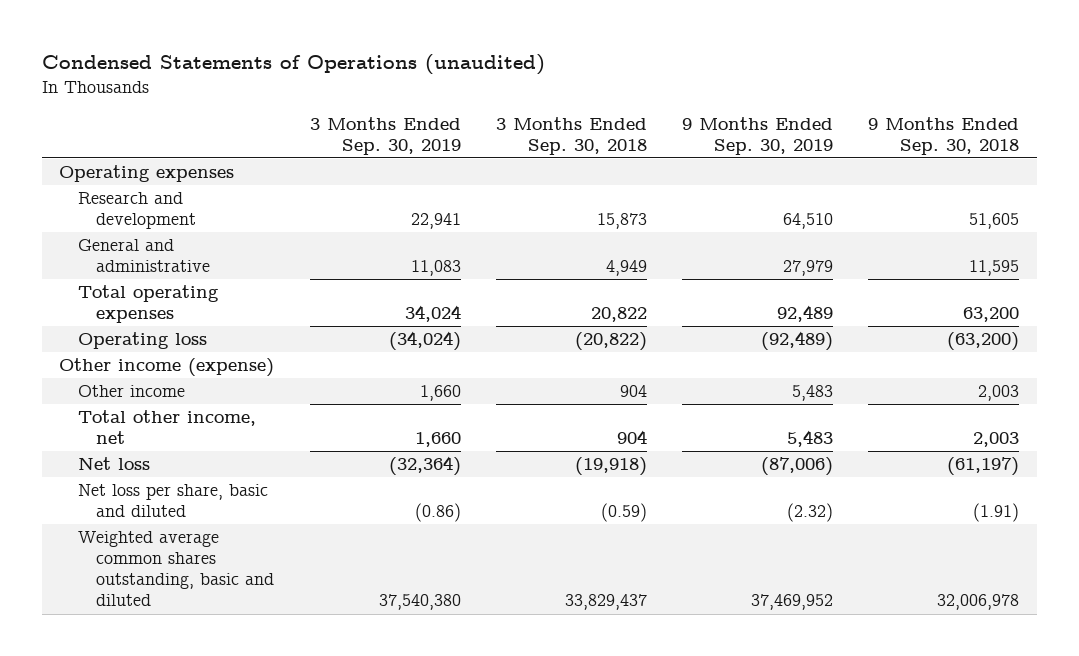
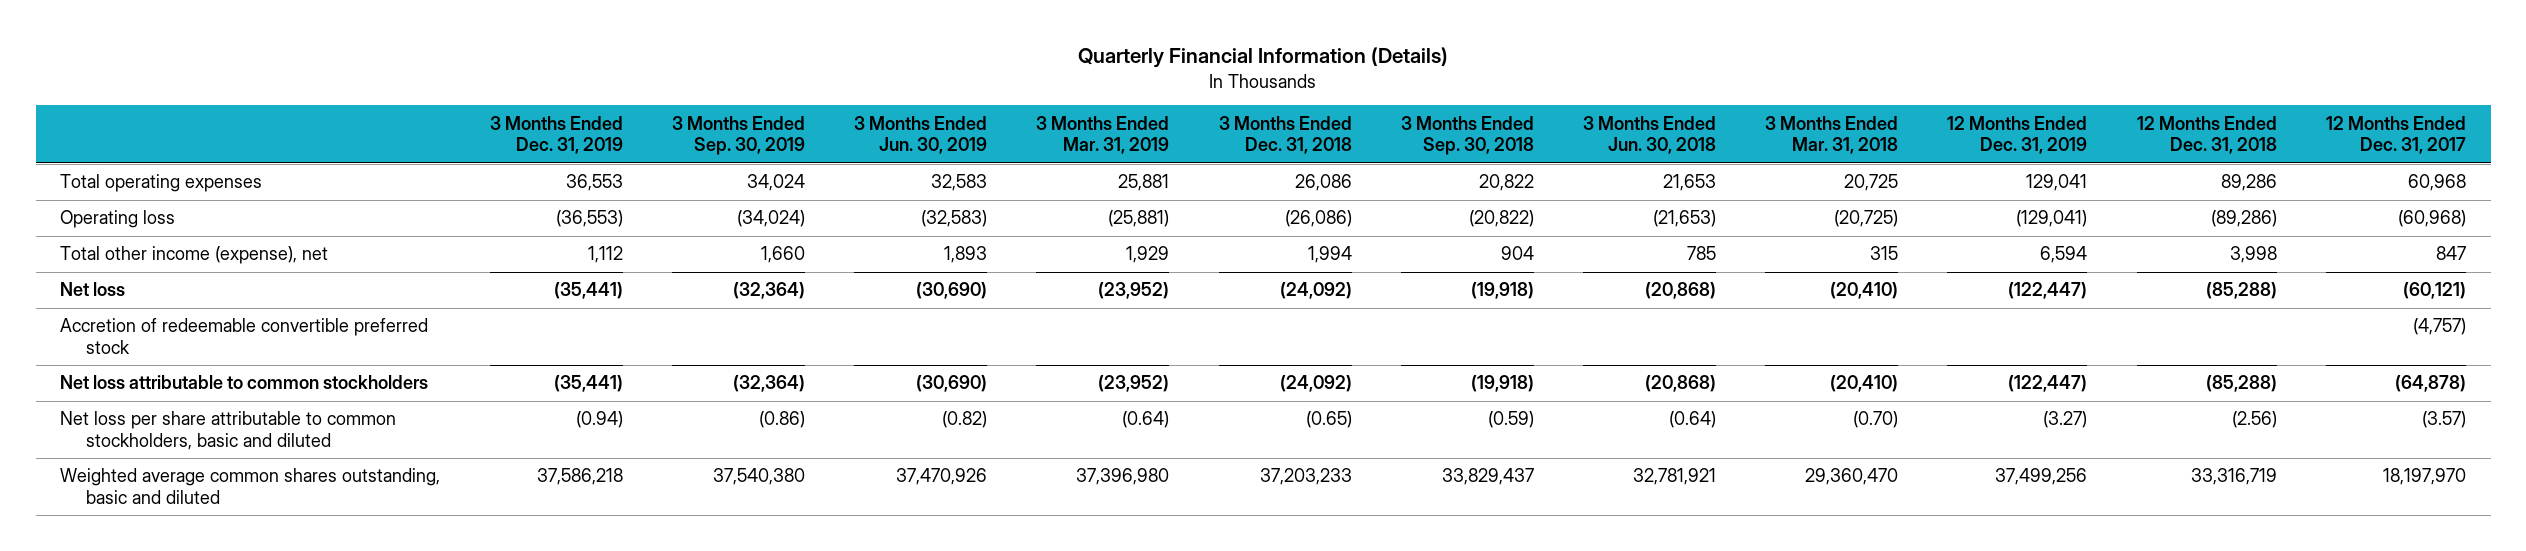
- Condensed Statements of Operations (unaudited)
+ Quarterly Financial Information (Details)
- | 3 Months Ended Sep. 30, 2019 | 3 Months Ended Sep. 30, 2018 | 9 Months Ended Sep. 30, 2019 | 9 Months Ended Sep. 30, 2018
+ | 3 Months Ended Dec. 31, 2019 | 3 Months Ended Sep. 30, 2019 | 3 Months Ended Jun. 30, 2019 | 3 Months Ended Mar. 31, 2019 | 3 Months Ended Dec. 31, 2018 | 3 Months Ended Sep. 30, 2018 | 3 Months Ended Jun. 30, 2018 | 3 Months Ended Mar. 31, 2018 | 12 Months Ended Dec. 31, 2019 | 12 Months Ended Dec. 31, 2018 | 12 Months Ended Dec. 31, 2017
- Operating expenses
- Research and development | 22,941 | 15,873 | 64,510 | 51,605
- General and administrative | 11,083 | 4,949 | 27,979 | 11,595
- Other income (expense)
- Other income | 1,660 | 904 | 5,483 | 2,003
- Total other income, net | 1,660 | 904 | 5,483 | 2,003
+ Total other income (expense), net | 1,112 | 1,660 | 1,893 | 1,929 | 1,994 | 904 | 785 | 315 | 6,594 | 3,998 | 847
- Net loss per share, basic and diluted | (0.86) | (0.59) | (2.32) | (1.91)
+ Accretion of redeemable convertible preferred stock | | | | | | | | | | | (4,757)
+ Net loss attributable to common stockholders | (35,441) | (32,364) | (30,690) | (23,952) | (24,092) | (19,918) | (20,868) | (20,410) | (122,447) | (85,288) | (64,878)
+ Net loss per share attributable to common stockholders, basic and diluted | (0.94) | (0.86) | (0.82) | (0.64) | (0.65) | (0.59) | (0.64) | (0.70) | (3.27) | (2.56) | (3.57)

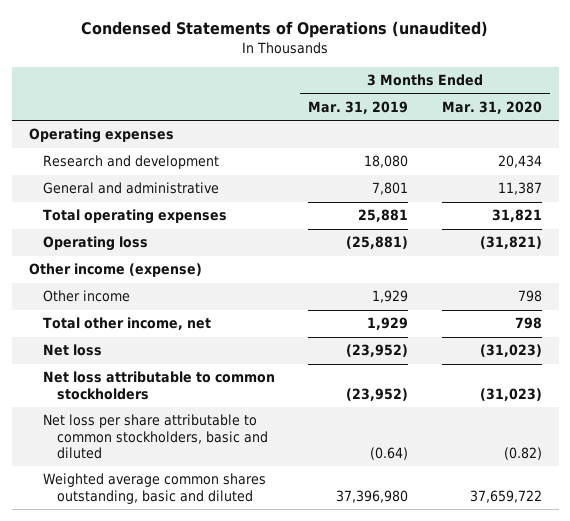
- Quarterly Financial Information (Details)
+ Condensed Statements of Operations (unaudited)
- | 3 Months Ended Dec. 31, 2019 | 3 Months Ended Sep. 30, 2019 | 3 Months Ended Jun. 30, 2019 | 3 Months Ended Mar. 31, 2019 | 3 Months Ended Dec. 31, 2018 | 3 Months Ended Sep. 30, 2018 | 3 Months Ended Jun. 30, 2018 | 3 Months Ended Mar. 31, 2018 | 12 Months Ended Dec. 31, 2019 | 12 Months Ended Dec. 31, 2018 | 12 Months Ended Dec. 31, 2017
+ | 3 Months Ended Mar. 31, 2019 | 3 Months Ended Mar. 31, 2020
+ Operating expenses
+ Research and development | 18,080 | 20,434
+ General and administrative | 7,801 | 11,387
- Total other income (expense), net | 1,112 | 1,660 | 1,893 | 1,929 | 1,994 | 904 | 785 | 315 | 6,594 | 3,998 | 847
+ Other income (expense)
+ Other income | 1,929 | 798
+ Total other income, net | 1,929 | 798
- Accretion of redeemable convertible preferred stock | | | | | | | | | | | (4,757)

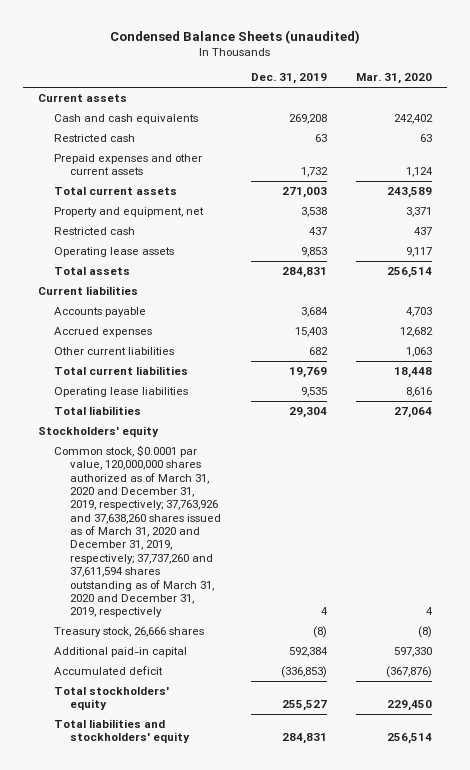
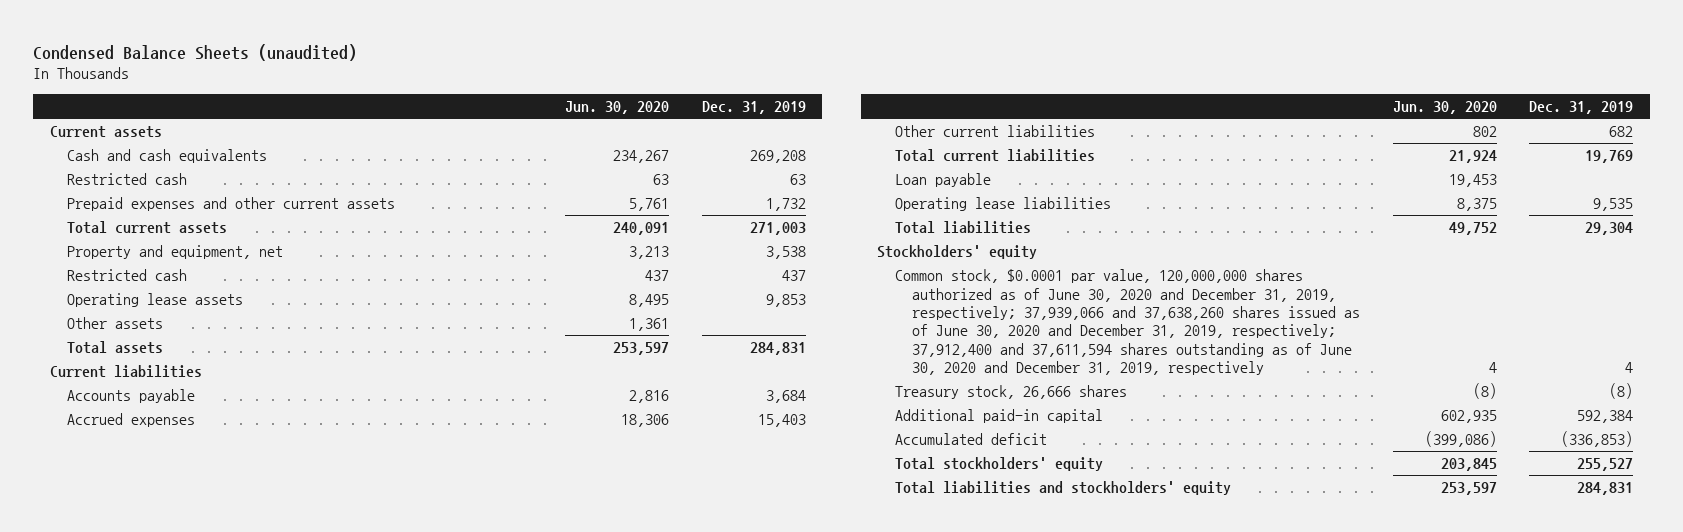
- | Dec. 31, 2019 | Mar. 31, 2020
+ | Jun. 30, 2020 | Dec. 31, 2019
+ Other assets | 1,361 |
+ Loan payable | 19,453 |
- Common stock, $0.0001 par value, 120,000,000 shares authorized as of March 31, 2020 and December 31, 2019, respectively; 37,763,926 and 37,638,260 shares issued as of March 31, 2020 and December 31, 2019, respectively; 37,737,260 and 37,611,594 shares outstanding as of March 31, 2020 and December 31, 2019, respectively | 4 | 4
+ Common stock, $0.0001 par value, 120,000,000 shares authorized as of June 30, 2020 and December 31, 2019, respectively; 37,939,066 and 37,638,260 shares issued as of June 30, 2020 and December 31, 2019, respectively; 37,912,400 and 37,611,594 shares outstanding as of June 30, 2020 and December 31, 2019, respectively | 4 | 4

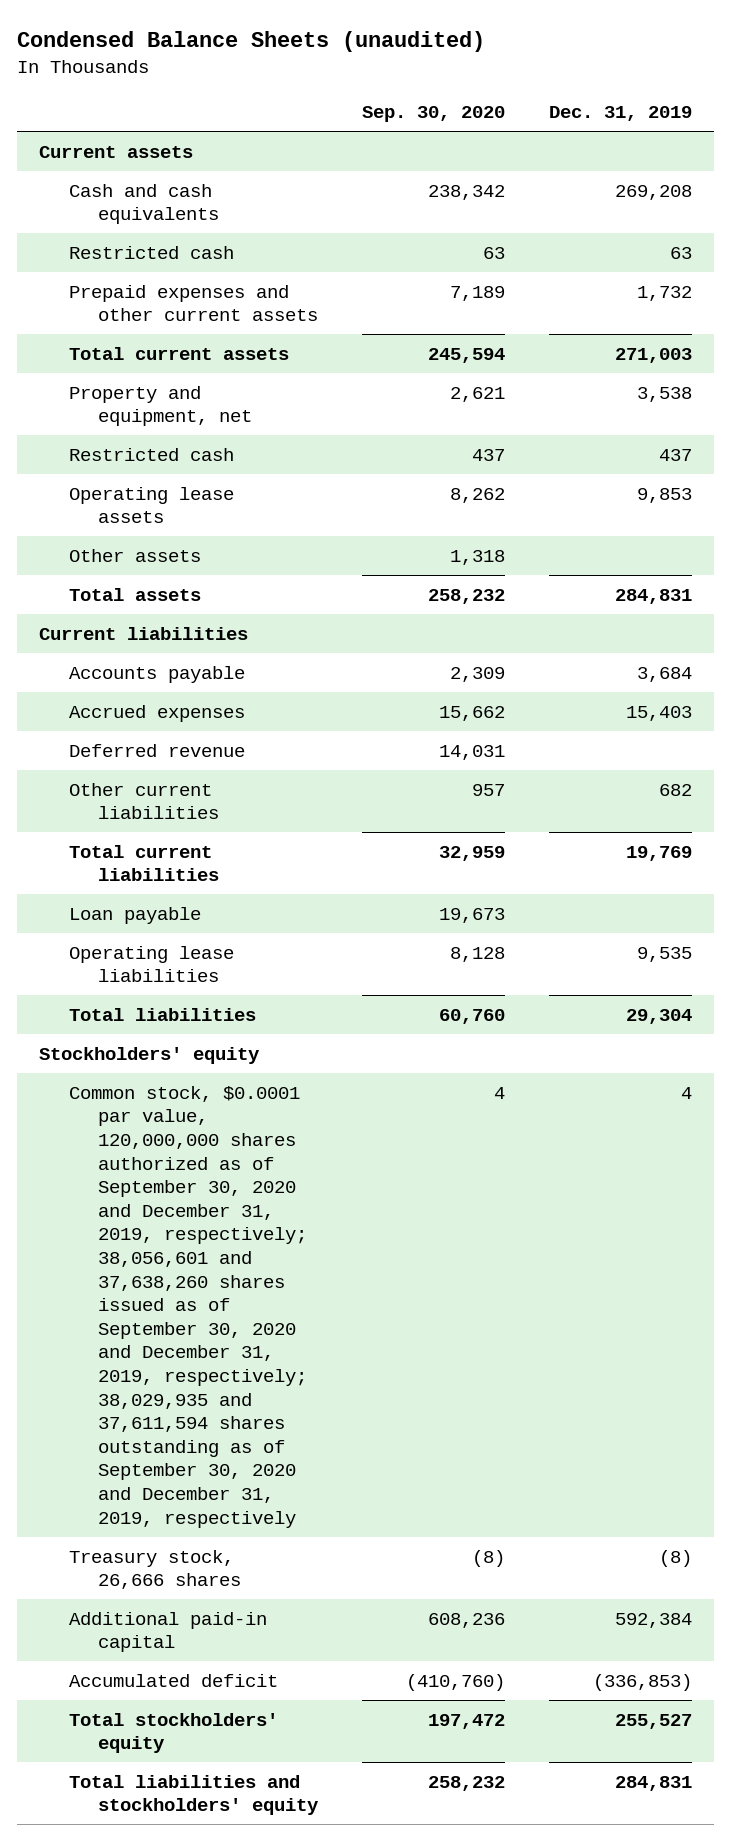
- | Jun. 30, 2020 | Dec. 31, 2019
+ | Sep. 30, 2020 | Dec. 31, 2019
+ Deferred revenue | 14,031 |
- Common stock, $0.0001 par value, 120,000,000 shares authorized as of June 30, 2020 and December 31, 2019, respectively; 37,939,066 and 37,638,260 shares issued as of June 30, 2020 and December 31, 2019, respectively; 37,912,400 and 37,611,594 shares outstanding as of June 30, 2020 and December 31, 2019, respectively | 4 | 4
+ Common stock, $0.0001 par value, 120,000,000 shares authorized as of September 30, 2020 and December 31, 2019, respectively; 38,056,601 and 37,638,260 shares issued as of September 30, 2020 and December 31, 2019, respectively; 38,029,935 and 37,611,594 shares outstanding as of September 30, 2020 and December 31, 2019, respectively | 4 | 4

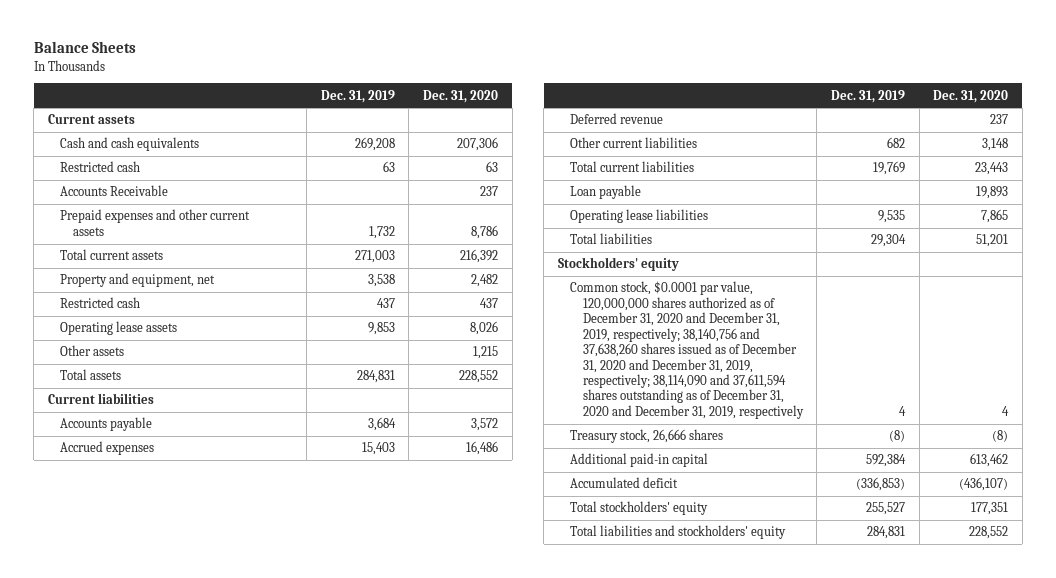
- Condensed Balance Sheets (unaudited)
+ Balance Sheets
- | Sep. 30, 2020 | Dec. 31, 2019
+ | Dec. 31, 2019 | Dec. 31, 2020
+ Accounts Receivable | | 237
- Common stock, $0.0001 par value, 120,000,000 shares authorized as of September 30, 2020 and December 31, 2019, respectively; 38,056,601 and 37,638,260 shares issued as of September 30, 2020 and December 31, 2019, respectively; 38,029,935 and 37,611,594 shares outstanding as of September 30, 2020 and December 31, 2019, respectively | 4 | 4
+ Common stock, $0.0001 par value, 120,000,000 shares authorized as of December 31, 2020 and December 31, 2019, respectively; 38,140,756 and 37,638,260 shares issued as of December 31, 2020 and December 31, 2019, respectively; 38,114,090 and 37,611,594 shares outstanding as of December 31, 2020 and December 31, 2019, respectively | 4 | 4

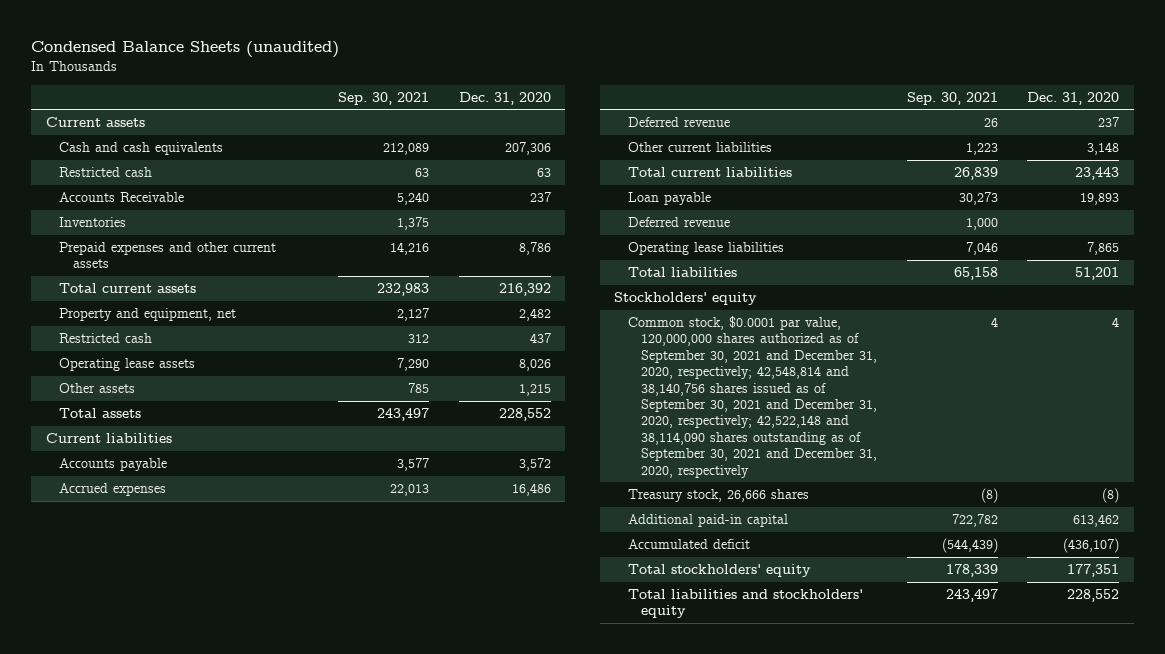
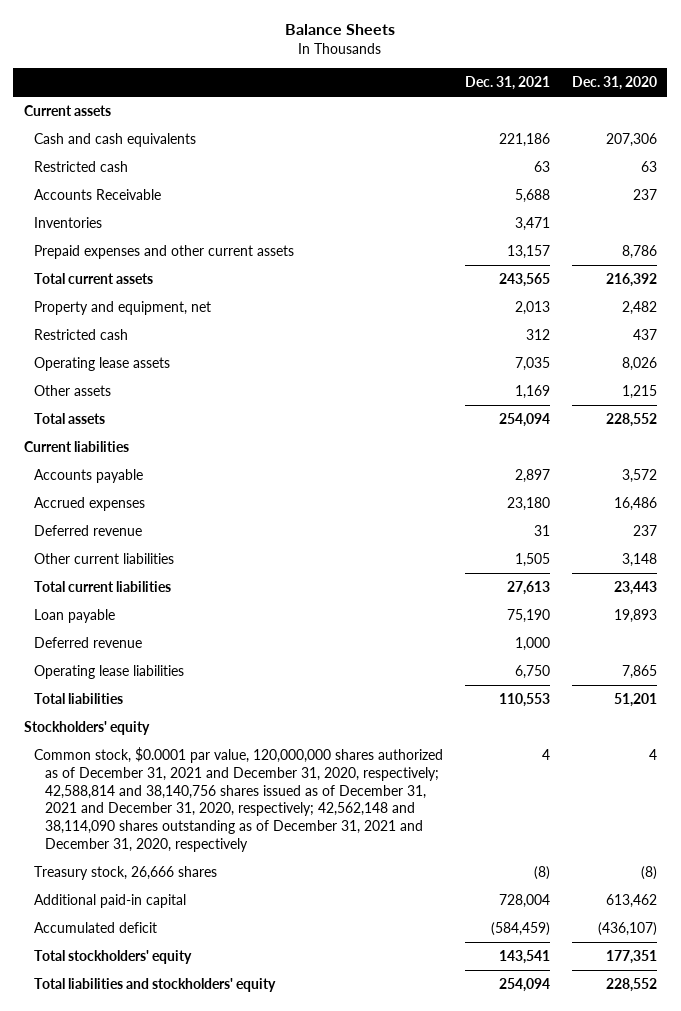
- Condensed Balance Sheets (unaudited)
+ Balance Sheets
- | Sep. 30, 2021 | Dec. 31, 2020
+ | Dec. 31, 2021 | Dec. 31, 2020
- Common stock, $0.0001 par value, 120,000,000 shares authorized as of September 30, 2021 and December 31, 2020, respectively; 42,548,814 and 38,140,756 shares issued as of September 30, 2021 and December 31, 2020, respectively; 42,522,148 and 38,114,090 shares outstanding as of September 30, 2021 and December 31, 2020, respectively | 4 | 4
+ Common stock, $0.0001 par value, 120,000,000 shares authorized as of December 31, 2021 and December 31, 2020, respectively; 42,588,814 and 38,140,756 shares issued as of December 31, 2021 and December 31, 2020, respectively; 42,562,148 and 38,114,090 shares outstanding as of December 31, 2021 and December 31, 2020, respectively | 4 | 4

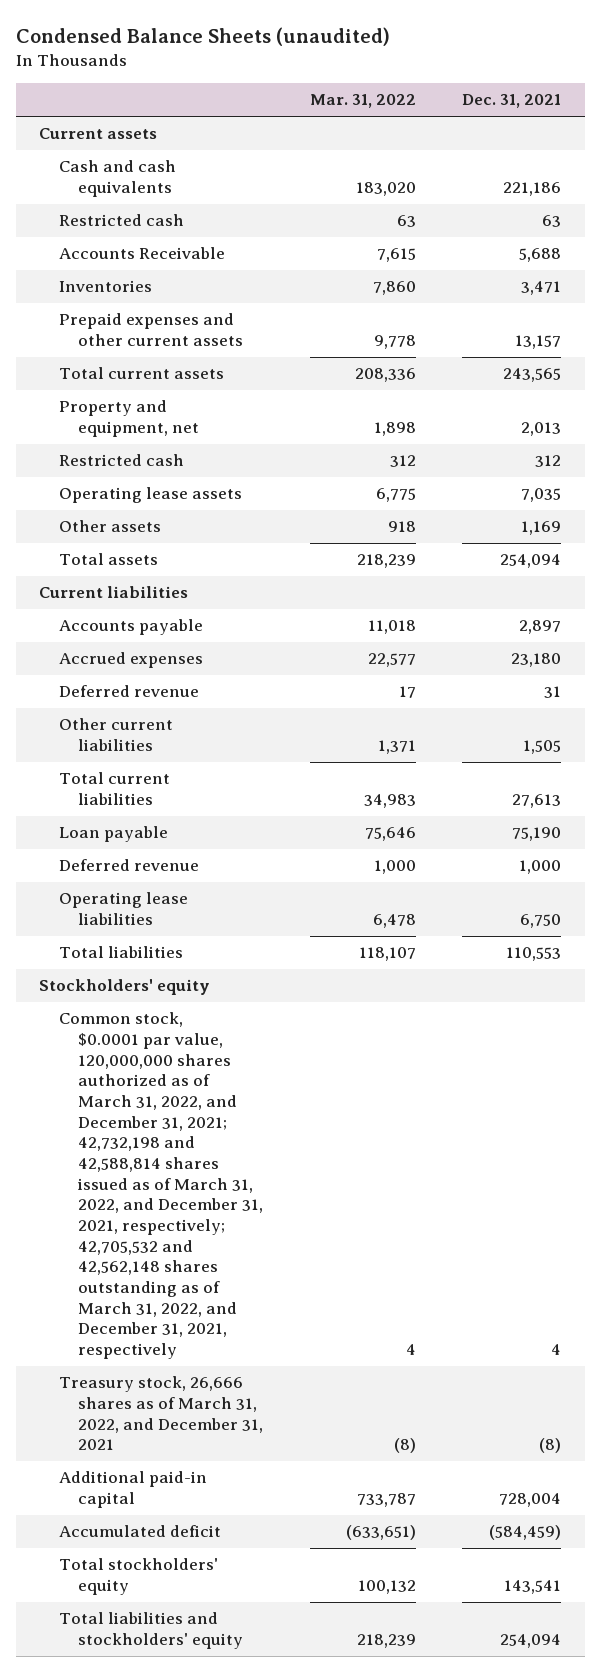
- Balance Sheets
+ Condensed Balance Sheets (unaudited)
- | Dec. 31, 2021 | Dec. 31, 2020
+ | Mar. 31, 2022 | Dec. 31, 2021
- Common stock, $0.0001 par value, 120,000,000 shares authorized as of December 31, 2021 and December 31, 2020, respectively; 42,588,814 and 38,140,756 shares issued as of December 31, 2021 and December 31, 2020, respectively; 42,562,148 and 38,114,090 shares outstanding as of December 31, 2021 and December 31, 2020, respectively | 4 | 4
- Treasury stock, 26,666 shares | (8) | (8)
+ Common stock, $0.0001 par value, 120,000,000 shares authorized as of March 31, 2022, and December 31, 2021; 42,732,198 and 42,588,814 shares issued as of March 31, 2022, and December 31, 2021, respectively; 42,705,532 and 42,562,148 shares outstanding as of March 31, 2022, and December 31, 2021, respectively | 4 | 4
+ Treasury stock, 26,666 shares as of March 31, 2022, and December 31, 2021 | (8) | (8)

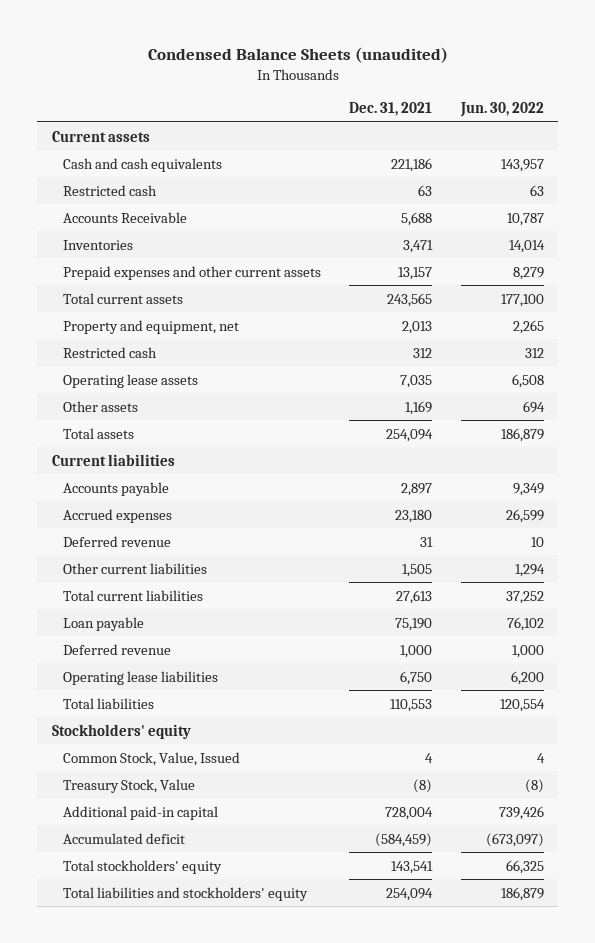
- | Mar. 31, 2022 | Dec. 31, 2021
+ | Dec. 31, 2021 | Jun. 30, 2022
- Common stock, $0.0001 par value, 120,000,000 shares authorized as of March 31, 2022, and December 31, 2021; 42,732,198 and 42,588,814 shares issued as of March 31, 2022, and December 31, 2021, respectively; 42,705,532 and 42,562,148 shares outstanding as of March 31, 2022, and December 31, 2021, respectively | 4 | 4
- Treasury stock, 26,666 shares as of March 31, 2022, and December 31, 2021 | (8) | (8)
+ Common Stock, Value, Issued | 4 | 4
+ Treasury Stock, Value | (8) | (8)

